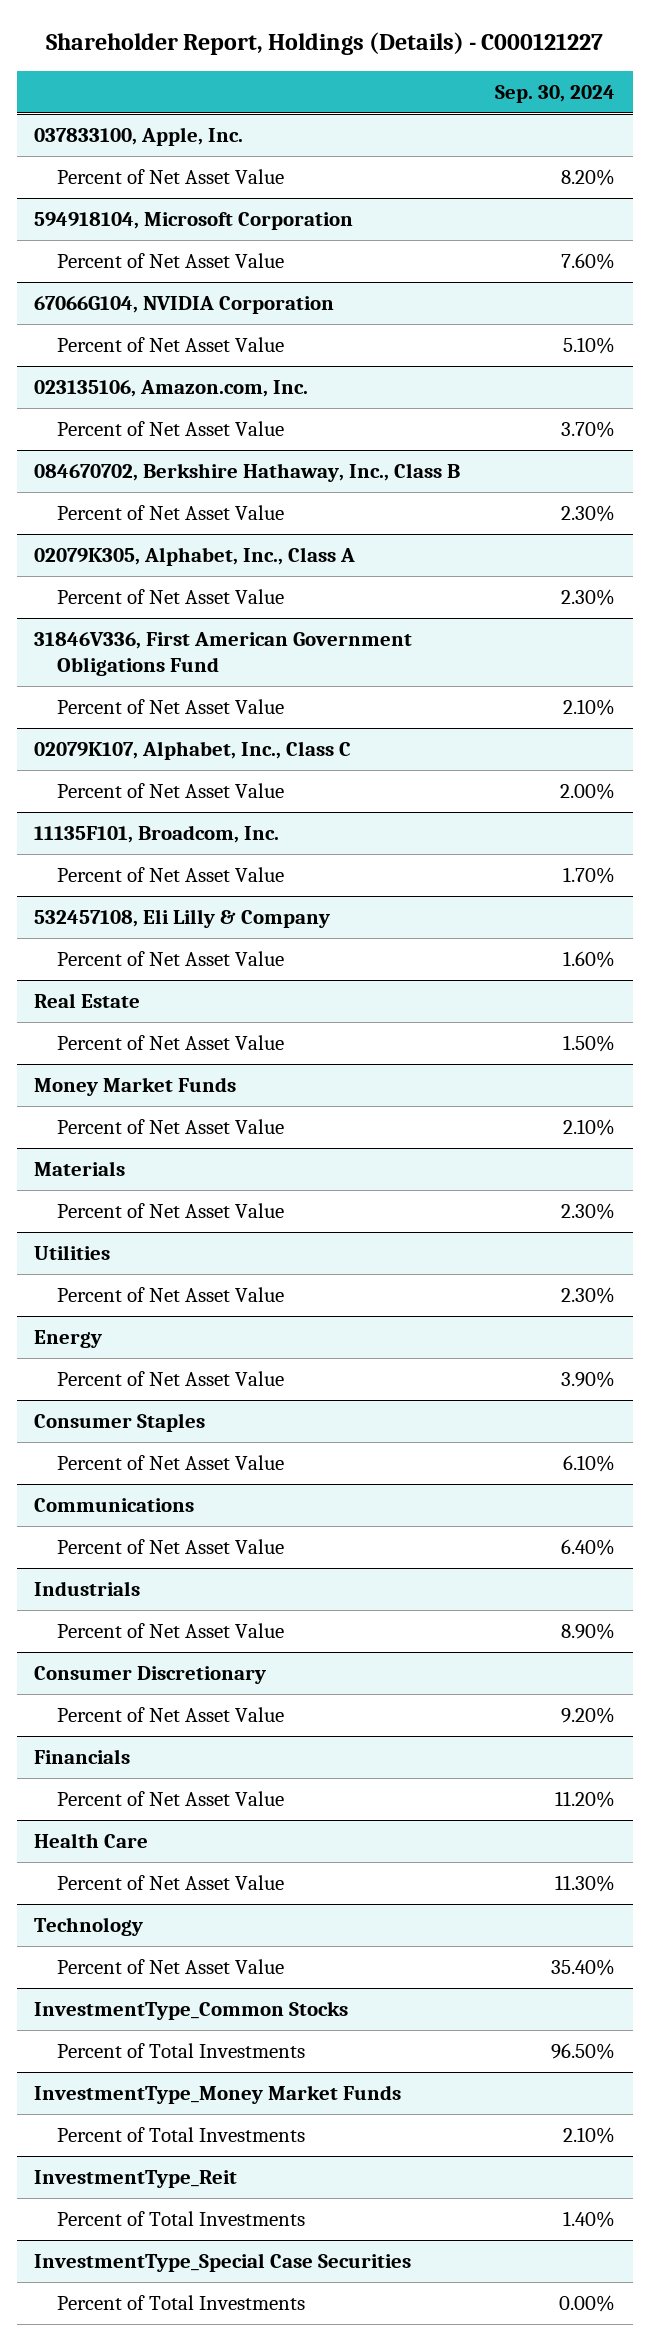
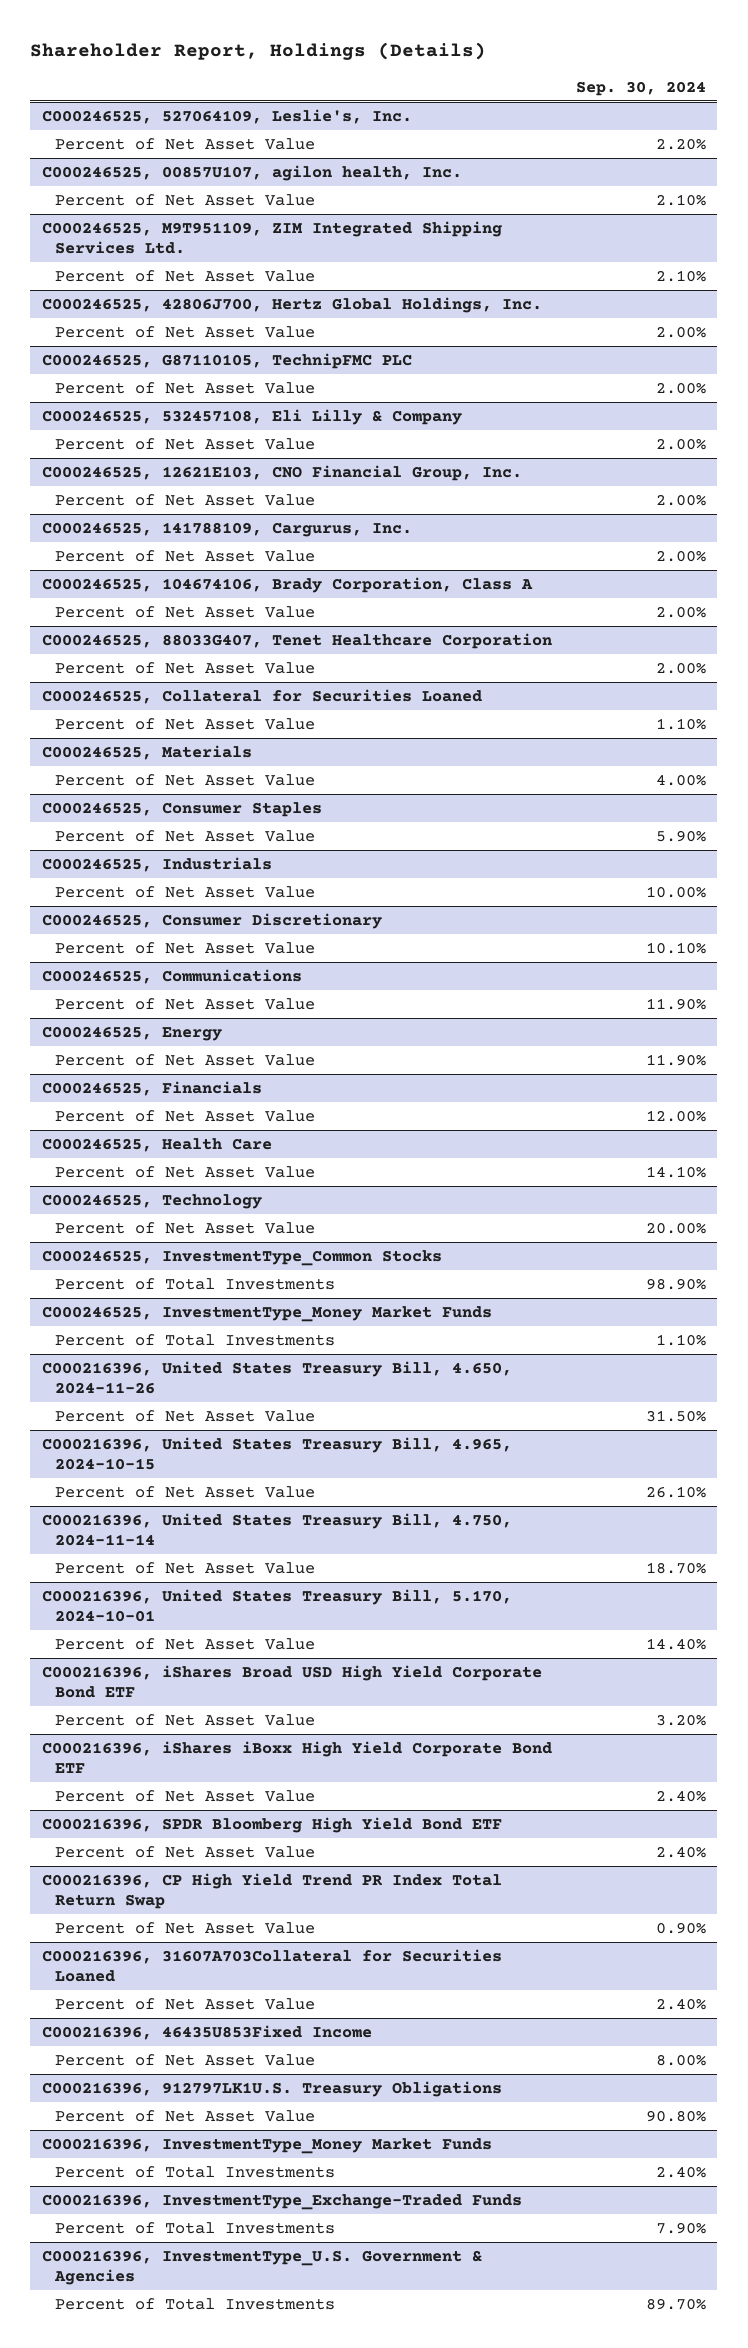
- Shareholder Report, Holdings (Details) - C000121227
+ Shareholder Report, Holdings (Details)
- 037833100, Apple, Inc.
- Percent of Net Asset Value | 8.20%
- 594918104, Microsoft Corporation
- Percent of Net Asset Value | 7.60%
- 67066G104, NVIDIA Corporation
- Percent of Net Asset Value | 5.10%
- 023135106, Amazon.com, Inc.
- Percent of Net Asset Value | 3.70%
- 084670702, Berkshire Hathaway, Inc., Class B
- Percent of Net Asset Value | 2.30%
- 02079K305, Alphabet, Inc., Class A
- Percent of Net Asset Value | 2.30%
- 31846V336, First American Government Obligations Fund
+ C000246525, 527064109, Leslie's, Inc.
+ Percent of Net Asset Value | 2.20%
+ C000246525, 00857U107, agilon health, Inc.
- 02079K107, Alphabet, Inc., Class C
- Percent of Net Asset Value | 2.00%
- 11135F101, Broadcom, Inc.
- Percent of Net Asset Value | 1.70%
- 532457108, Eli Lilly & Company
- Percent of Net Asset Value | 1.60%
- Real Estate
- Percent of Net Asset Value | 1.50%
- Money Market Funds
+ C000246525, M9T951109, ZIM Integrated Shipping Services Ltd.
- Materials
- Percent of Net Asset Value | 2.30%
- Utilities
- Percent of Net Asset Value | 2.30%
- Energy
- Percent of Net Asset Value | 3.90%
- Consumer Staples
- Percent of Net Asset Value | 6.10%
- Communications
- Percent of Net Asset Value | 6.40%
- Industrials
- Percent of Net Asset Value | 8.90%
- Consumer Discretionary
- Percent of Net Asset Value | 9.20%
- Financials
- Percent of Net Asset Value | 11.20%
- Health Care
- Percent of Net Asset Value | 11.30%
- Technology
- Percent of Net Asset Value | 35.40%
- InvestmentType_Common Stocks
- Percent of Total Investments | 96.50%
- InvestmentType_Money Market Funds
- Percent of Total Investments | 2.10%
- InvestmentType_Reit
- Percent of Total Investments | 1.40%
- InvestmentType_Special Case Securities
- Percent of Total Investments | 0.00%
+ C000246525, 42806J700, Hertz Global Holdings, Inc.
+ Percent of Net Asset Value | 2.00%
+ C000246525, G87110105, TechnipFMC PLC
+ Percent of Net Asset Value | 2.00%
+ C000246525, 532457108, Eli Lilly & Company
+ Percent of Net Asset Value | 2.00%
+ C000246525, 12621E103, CNO Financial Group, Inc.
+ Percent of Net Asset Value | 2.00%
+ C000246525, 141788109, Cargurus, Inc.
+ Percent of Net Asset Value | 2.00%
+ C000246525, 104674106, Brady Corporation, Class A
+ Percent of Net Asset Value | 2.00%
+ C000246525, 88033G407, Tenet Healthcare Corporation
+ Percent of Net Asset Value | 2.00%
+ C000246525, Collateral for Securities Loaned
+ Percent of Net Asset Value | 1.10%
+ C000246525, Materials
+ Percent of Net Asset Value | 4.00%
+ C000246525, Consumer Staples
+ Percent of Net Asset Value | 5.90%
+ C000246525, Industrials
+ Percent of Net Asset Value | 10.00%
+ C000246525, Consumer Discretionary
+ Percent of Net Asset Value | 10.10%
+ C000246525, Communications
+ Percent of Net Asset Value | 11.90%
+ C000246525, Energy
+ Percent of Net Asset Value | 11.90%
+ C000246525, Financials
+ Percent of Net Asset Value | 12.00%
+ C000246525, Health Care
+ Percent of Net Asset Value | 14.10%
+ C000246525, Technology
+ Percent of Net Asset Value | 20.00%
+ C000246525, InvestmentType_Common Stocks
+ Percent of Total Investments | 98.90%
+ C000246525, InvestmentType_Money Market Funds
+ Percent of Total Investments | 1.10%
+ C000216396, United States Treasury Bill, 4.650, 2024-11-26
+ Percent of Net Asset Value | 31.50%
+ C000216396, United States Treasury Bill, 4.965, 2024-10-15
+ Percent of Net Asset Value | 26.10%
+ C000216396, United States Treasury Bill, 4.750, 2024-11-14
+ Percent of Net Asset Value | 18.70%
+ C000216396, United States Treasury Bill, 5.170, 2024-10-01
+ Percent of Net Asset Value | 14.40%
+ C000216396, iShares Broad USD High Yield Corporate Bond ETF
+ Percent of Net Asset Value | 3.20%
+ C000216396, iShares iBoxx High Yield Corporate Bond ETF
+ Percent of Net Asset Value | 2.40%
+ C000216396, SPDR Bloomberg High Yield Bond ETF
+ Percent of Net Asset Value | 2.40%
+ C000216396, CP High Yield Trend PR Index Total Return Swap
+ Percent of Net Asset Value | 0.90%
+ C000216396, 31607A703Collateral for Securities Loaned
+ Percent of Net Asset Value | 2.40%
+ C000216396, 46435U853Fixed Income
+ Percent of Net Asset Value | 8.00%
+ C000216396, 912797LK1U.S. Treasury Obligations
+ Percent of Net Asset Value | 90.80%
+ C000216396, InvestmentType_Money Market Funds
+ Percent of Total Investments | 2.40%
+ C000216396, InvestmentType_Exchange-Traded Funds
+ Percent of Total Investments | 7.90%
+ C000216396, InvestmentType_U.S. Government & Agencies
+ Percent of Total Investments | 89.70%

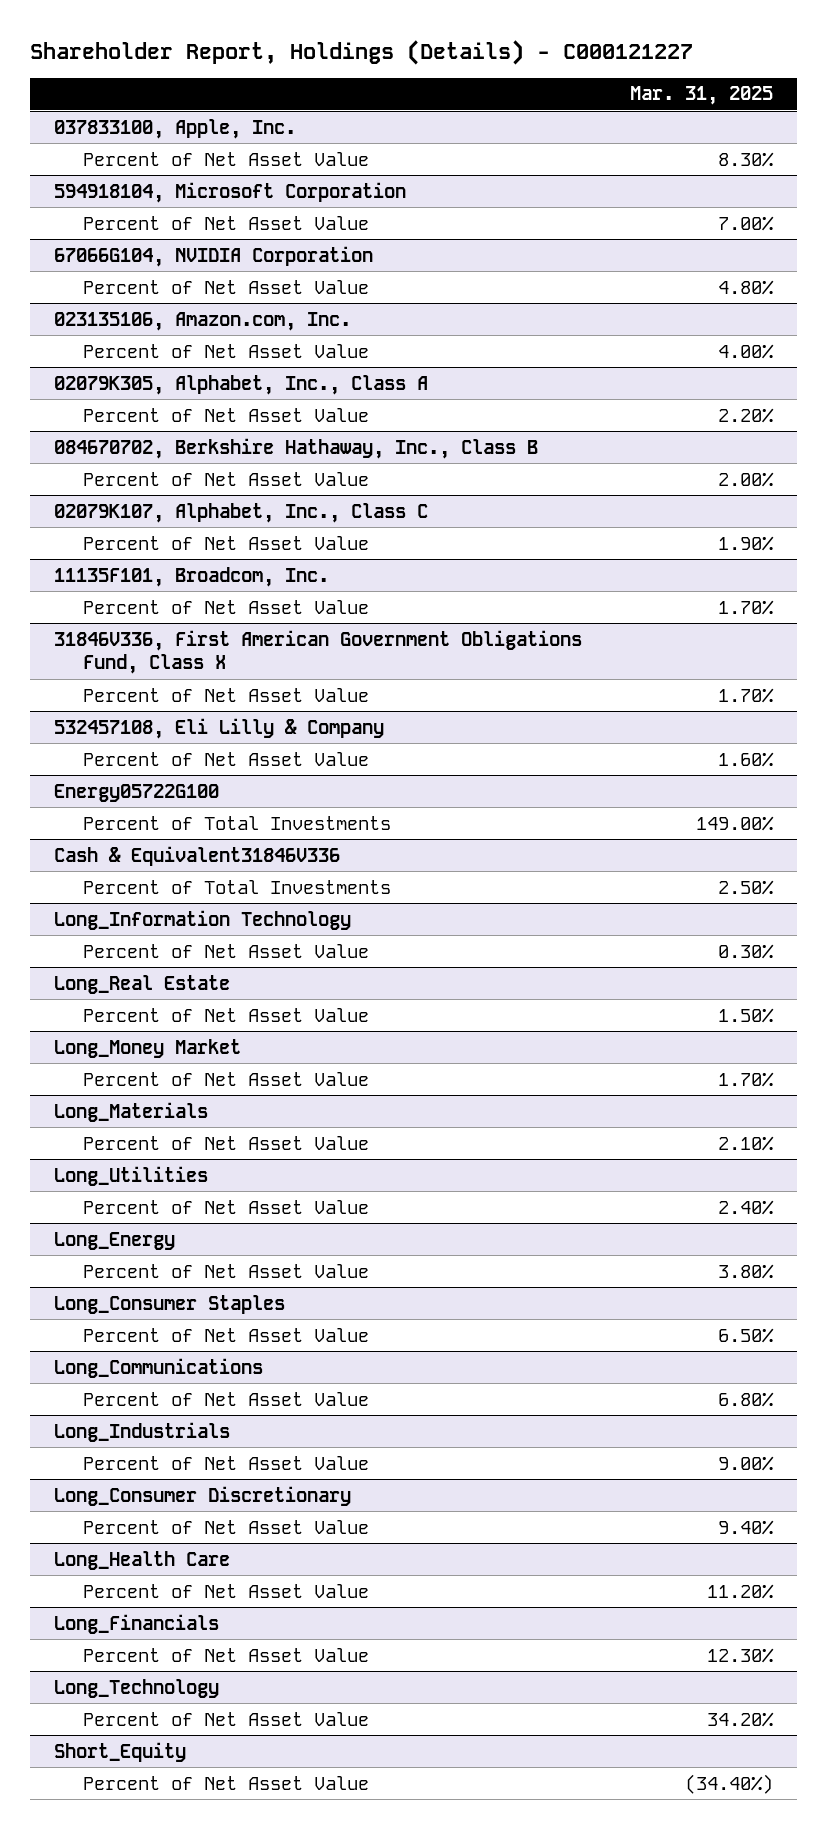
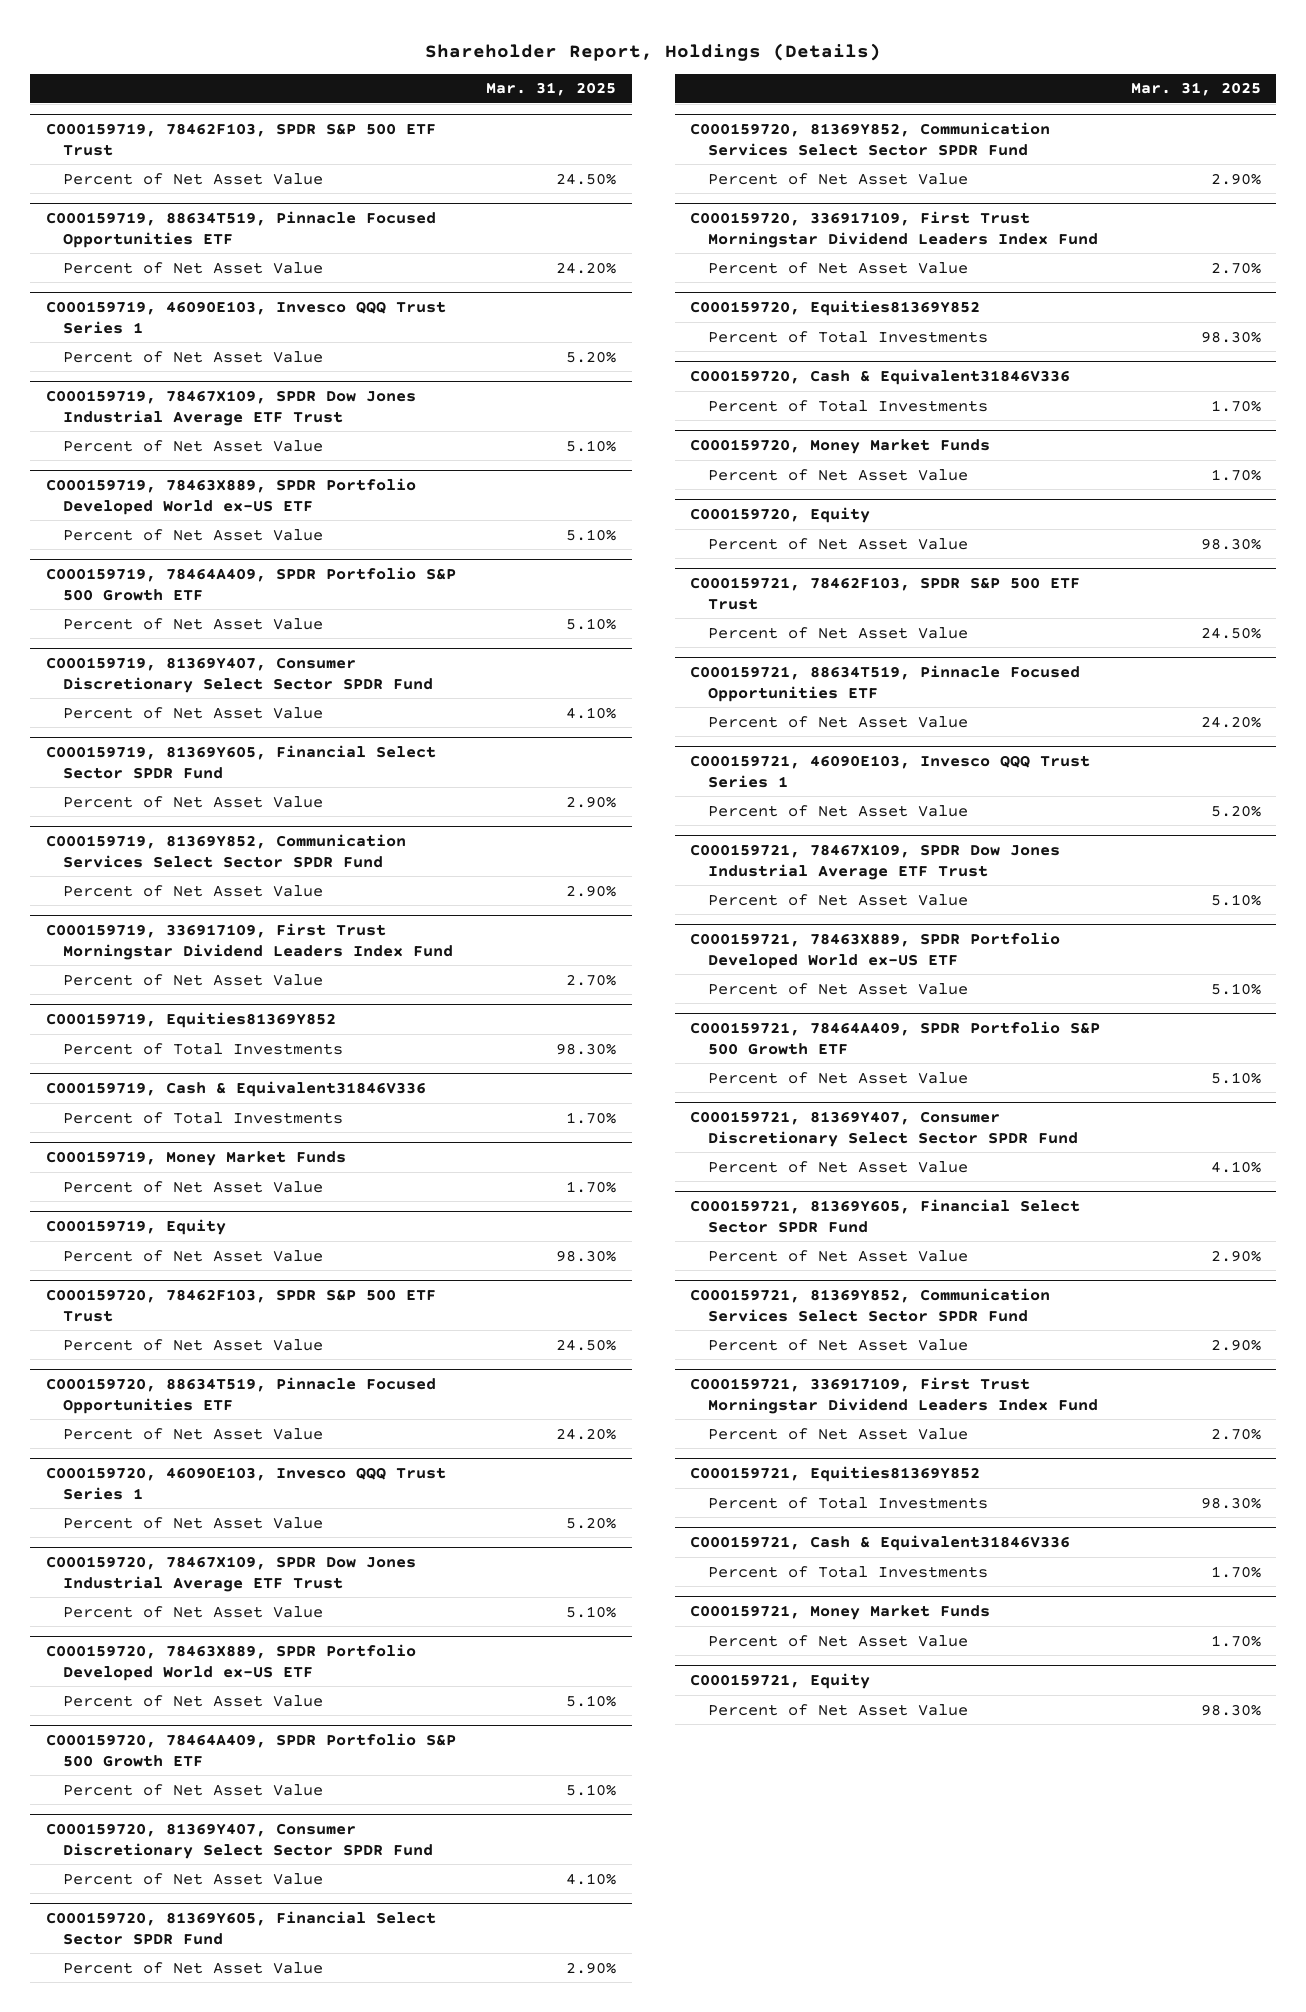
- Shareholder Report, Holdings (Details) - C000121227
+ Shareholder Report, Holdings (Details)
- 037833100, Apple, Inc.
- Percent of Net Asset Value | 8.30%
- 594918104, Microsoft Corporation
- Percent of Net Asset Value | 7.00%
- 67066G104, NVIDIA Corporation
- Percent of Net Asset Value | 4.80%
- 023135106, Amazon.com, Inc.
- Percent of Net Asset Value | 4.00%
- 02079K305, Alphabet, Inc., Class A
- Percent of Net Asset Value | 2.20%
- 084670702, Berkshire Hathaway, Inc., Class B
- Percent of Net Asset Value | 2.00%
- 02079K107, Alphabet, Inc., Class C
- Percent of Net Asset Value | 1.90%
- 11135F101, Broadcom, Inc.
+ C000159719, 78462F103, SPDR S&P 500 ETF Trust
+ Percent of Net Asset Value | 24.50%
+ C000159719, 88634T519, Pinnacle Focused Opportunities ETF
+ Percent of Net Asset Value | 24.20%
+ C000159719, 46090E103, Invesco QQQ Trust Series 1
+ Percent of Net Asset Value | 5.20%
+ C000159719, 78467X109, SPDR Dow Jones Industrial Average ETF Trust
+ Percent of Net Asset Value | 5.10%
+ C000159719, 78463X889, SPDR Portfolio Developed World ex-US ETF
+ Percent of Net Asset Value | 5.10%
+ C000159719, 78464A409, SPDR Portfolio S&P 500 Growth ETF
+ Percent of Net Asset Value | 5.10%
+ C000159719, 81369Y407, Consumer Discretionary Select Sector SPDR Fund
+ Percent of Net Asset Value | 4.10%
+ C000159719, 81369Y605, Financial Select Sector SPDR Fund
+ Percent of Net Asset Value | 2.90%
+ C000159719, 81369Y852, Communication Services Select Sector SPDR Fund
+ Percent of Net Asset Value | 2.90%
+ C000159719, 336917109, First Trust Morningstar Dividend Leaders Index Fund
+ Percent of Net Asset Value | 2.70%
+ C000159719, Equities81369Y852
+ Percent of Total Investments | 98.30%
+ C000159719, Cash & Equivalent31846V336
+ Percent of Total Investments | 1.70%
+ C000159719, Money Market Funds
- 31846V336, First American Government Obligations Fund, Class X
+ C000159719, Equity
+ Percent of Net Asset Value | 98.30%
+ C000159720, 78462F103, SPDR S&P 500 ETF Trust
+ Percent of Net Asset Value | 24.50%
+ C000159720, 88634T519, Pinnacle Focused Opportunities ETF
+ Percent of Net Asset Value | 24.20%
+ C000159720, 46090E103, Invesco QQQ Trust Series 1
+ Percent of Net Asset Value | 5.20%
+ C000159720, 78467X109, SPDR Dow Jones Industrial Average ETF Trust
+ Percent of Net Asset Value | 5.10%
+ C000159720, 78463X889, SPDR Portfolio Developed World ex-US ETF
+ Percent of Net Asset Value | 5.10%
+ C000159720, 78464A409, SPDR Portfolio S&P 500 Growth ETF
+ Percent of Net Asset Value | 5.10%
+ C000159720, 81369Y407, Consumer Discretionary Select Sector SPDR Fund
+ Percent of Net Asset Value | 4.10%
+ C000159720, 81369Y605, Financial Select Sector SPDR Fund
+ Percent of Net Asset Value | 2.90%
+ C000159720, 81369Y852, Communication Services Select Sector SPDR Fund
+ Percent of Net Asset Value | 2.90%
+ C000159720, 336917109, First Trust Morningstar Dividend Leaders Index Fund
+ Percent of Net Asset Value | 2.70%
+ C000159720, Equities81369Y852
+ Percent of Total Investments | 98.30%
+ C000159720, Cash & Equivalent31846V336
+ Percent of Total Investments | 1.70%
+ C000159720, Money Market Funds
- 532457108, Eli Lilly & Company
- Percent of Net Asset Value | 1.60%
- Energy05722G100
- Percent of Total Investments | 149.00%
- Cash & Equivalent31846V336
- Percent of Total Investments | 2.50%
- Long_Information Technology
- Percent of Net Asset Value | 0.30%
- Long_Real Estate
- Percent of Net Asset Value | 1.50%
- Long_Money Market
+ C000159720, Equity
+ Percent of Net Asset Value | 98.30%
+ C000159721, 78462F103, SPDR S&P 500 ETF Trust
+ Percent of Net Asset Value | 24.50%
+ C000159721, 88634T519, Pinnacle Focused Opportunities ETF
+ Percent of Net Asset Value | 24.20%
+ C000159721, 46090E103, Invesco QQQ Trust Series 1
+ Percent of Net Asset Value | 5.20%
+ C000159721, 78467X109, SPDR Dow Jones Industrial Average ETF Trust
+ Percent of Net Asset Value | 5.10%
+ C000159721, 78463X889, SPDR Portfolio Developed World ex-US ETF
+ Percent of Net Asset Value | 5.10%
+ C000159721, 78464A409, SPDR Portfolio S&P 500 Growth ETF
+ Percent of Net Asset Value | 5.10%
+ C000159721, 81369Y407, Consumer Discretionary Select Sector SPDR Fund
+ Percent of Net Asset Value | 4.10%
+ C000159721, 81369Y605, Financial Select Sector SPDR Fund
+ Percent of Net Asset Value | 2.90%
+ C000159721, 81369Y852, Communication Services Select Sector SPDR Fund
+ Percent of Net Asset Value | 2.90%
+ C000159721, 336917109, First Trust Morningstar Dividend Leaders Index Fund
+ Percent of Net Asset Value | 2.70%
+ C000159721, Equities81369Y852
+ Percent of Total Investments | 98.30%
+ C000159721, Cash & Equivalent31846V336
+ Percent of Total Investments | 1.70%
+ C000159721, Money Market Funds
- Long_Materials
- Percent of Net Asset Value | 2.10%
- Long_Utilities
- Percent of Net Asset Value | 2.40%
- Long_Energy
- Percent of Net Asset Value | 3.80%
- Long_Consumer Staples
- Percent of Net Asset Value | 6.50%
- Long_Communications
- Percent of Net Asset Value | 6.80%
- Long_Industrials
- Percent of Net Asset Value | 9.00%
- Long_Consumer Discretionary
- Percent of Net Asset Value | 9.40%
- Long_Health Care
- Percent of Net Asset Value | 11.20%
- Long_Financials
- Percent of Net Asset Value | 12.30%
- Long_Technology
- Percent of Net Asset Value | 34.20%
- Short_Equity
- Percent of Net Asset Value | (34.40%)
+ C000159721, Equity
+ Percent of Net Asset Value | 98.30%

